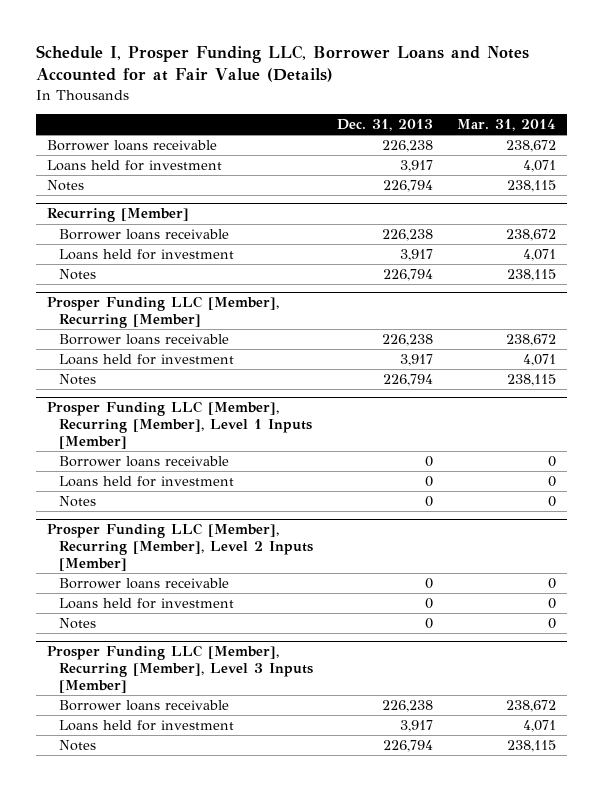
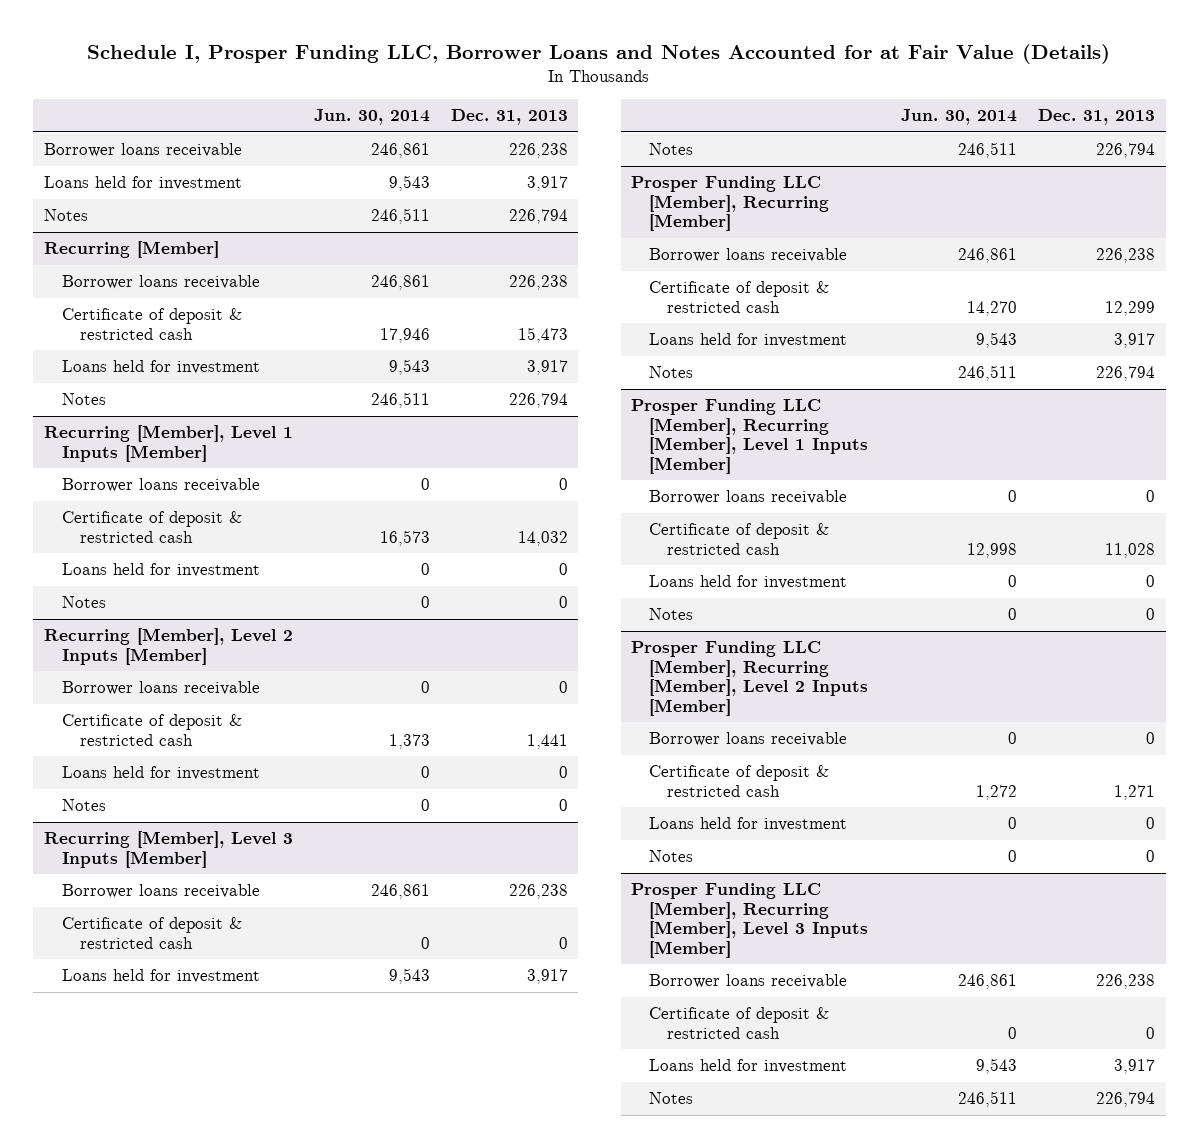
- | Dec. 31, 2013 | Mar. 31, 2014
+ | Jun. 30, 2014 | Dec. 31, 2013
@ Recurring [Member]
+ Certificate of deposit & restricted cash | 17,946 | 15,473
+ Recurring [Member], Level 1 Inputs [Member]
+ Borrower loans receivable | 0 | 0
+ Certificate of deposit & restricted cash | 16,573 | 14,032
+ Loans held for investment | 0 | 0
+ Notes | 0 | 0
+ Recurring [Member], Level 2 Inputs [Member]
+ Borrower loans receivable | 0 | 0
+ Certificate of deposit & restricted cash | 1,373 | 1,441
+ Loans held for investment | 0 | 0
+ Notes | 0 | 0
+ Recurring [Member], Level 3 Inputs [Member]
+ Borrower loans receivable | 246,861 | 226,238
+ Certificate of deposit & restricted cash | 0 | 0
+ Loans held for investment | 9,543 | 3,917
+ Notes | 246,511 | 226,794
@ Prosper Funding LLC [Member], Recurring [Member]
+ Certificate of deposit & restricted cash | 14,270 | 12,299
@ Prosper Funding LLC [Member], Recurring [Member], Level 1 Inputs [Member]
+ Certificate of deposit & restricted cash | 12,998 | 11,028
@ Prosper Funding LLC [Member], Recurring [Member], Level 2 Inputs [Member]
+ Certificate of deposit & restricted cash | 1,272 | 1,271
@ Prosper Funding LLC [Member], Recurring [Member], Level 3 Inputs [Member]
+ Certificate of deposit & restricted cash | 0 | 0

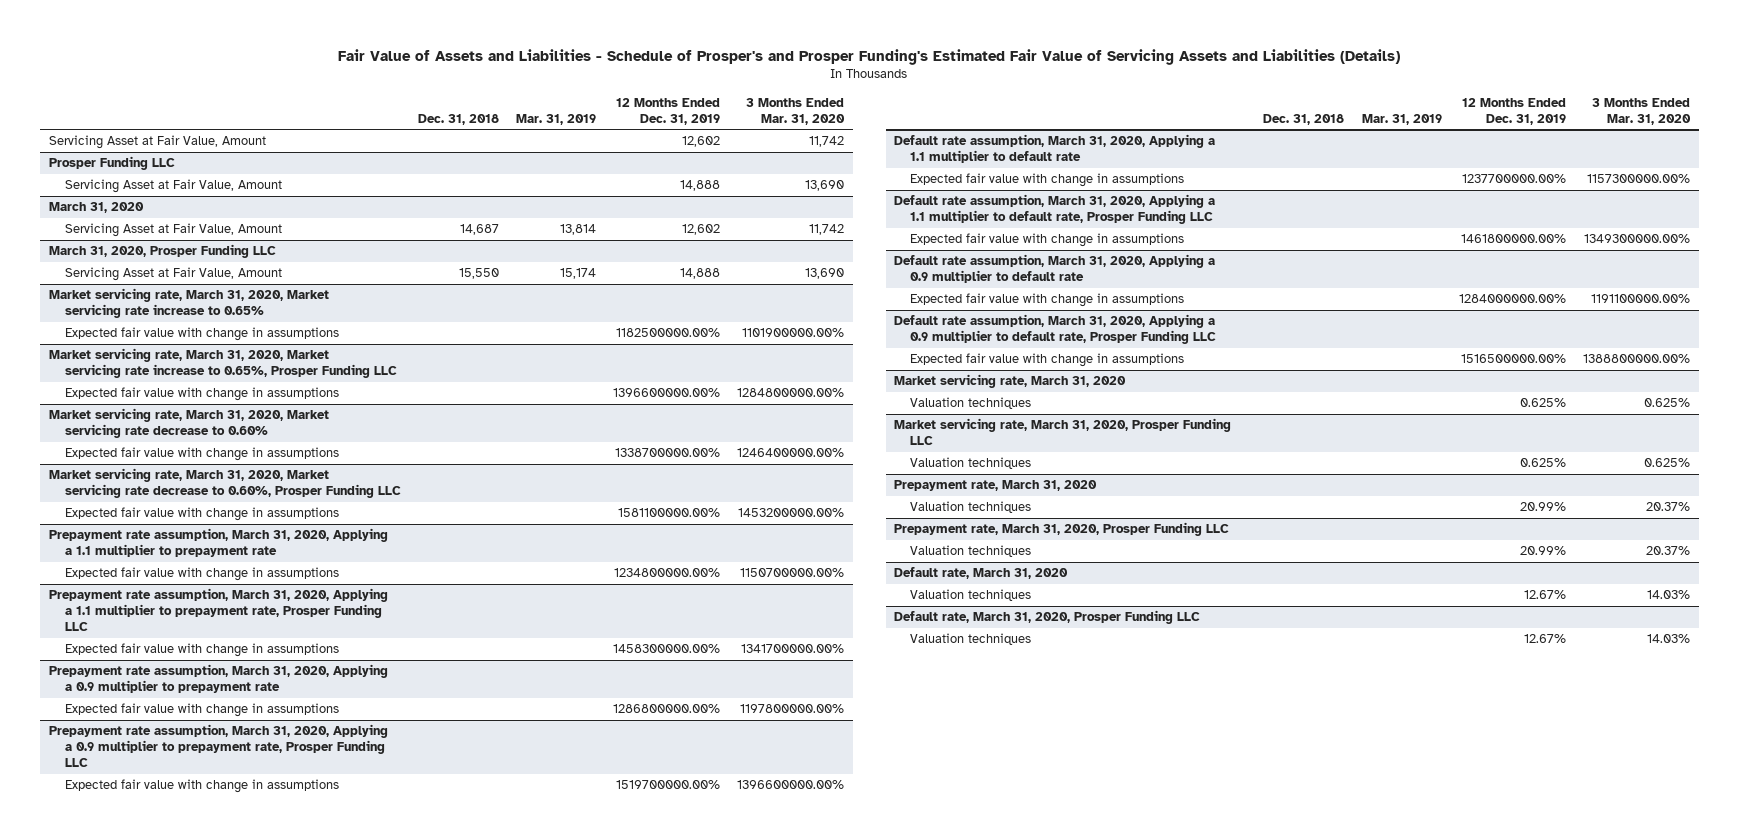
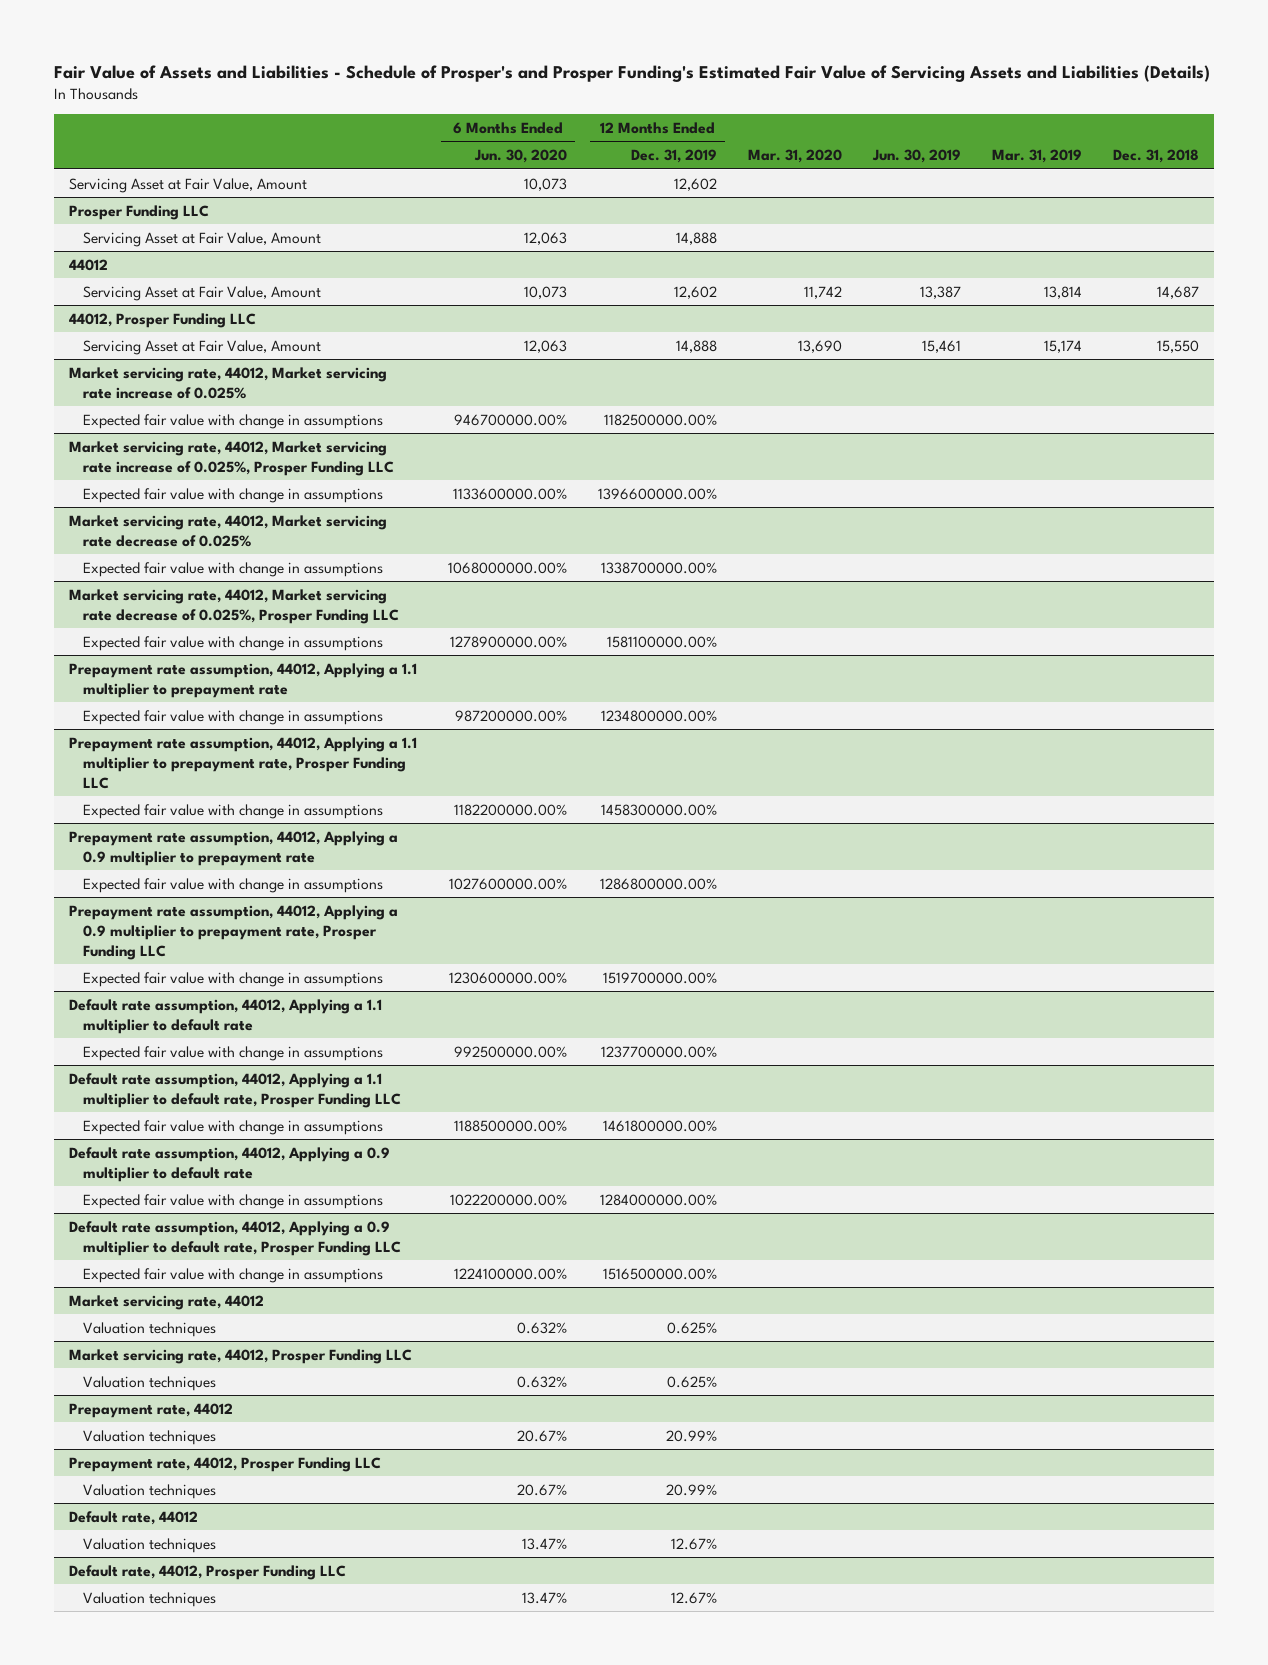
- | Dec. 31, 2018 | Mar. 31, 2019 | 12 Months Ended Dec. 31, 2019 | 3 Months Ended Mar. 31, 2020
+ | 6 Months Ended Jun. 30, 2020 | 12 Months Ended Dec. 31, 2019 | Mar. 31, 2020 | Jun. 30, 2019 | Mar. 31, 2019 | Dec. 31, 2018
- March 31, 2020
+ 44012
- March 31, 2020, Prosper Funding LLC
+ 44012, Prosper Funding LLC
- Market servicing rate, March 31, 2020, Market servicing rate increase to 0.65%
+ Market servicing rate, 44012, Market servicing rate increase of 0.025%
- Market servicing rate, March 31, 2020, Market servicing rate increase to 0.65%, Prosper Funding LLC
+ Market servicing rate, 44012, Market servicing rate increase of 0.025%, Prosper Funding LLC
- Market servicing rate, March 31, 2020, Market servicing rate decrease to 0.60%
+ Market servicing rate, 44012, Market servicing rate decrease of 0.025%
- Market servicing rate, March 31, 2020, Market servicing rate decrease to 0.60%, Prosper Funding LLC
+ Market servicing rate, 44012, Market servicing rate decrease of 0.025%, Prosper Funding LLC
- Prepayment rate assumption, March 31, 2020, Applying a 1.1 multiplier to prepayment rate
+ Prepayment rate assumption, 44012, Applying a 1.1 multiplier to prepayment rate
- Prepayment rate assumption, March 31, 2020, Applying a 1.1 multiplier to prepayment rate, Prosper Funding LLC
+ Prepayment rate assumption, 44012, Applying a 1.1 multiplier to prepayment rate, Prosper Funding LLC
- Prepayment rate assumption, March 31, 2020, Applying a 0.9 multiplier to prepayment rate
+ Prepayment rate assumption, 44012, Applying a 0.9 multiplier to prepayment rate
- Prepayment rate assumption, March 31, 2020, Applying a 0.9 multiplier to prepayment rate, Prosper Funding LLC
+ Prepayment rate assumption, 44012, Applying a 0.9 multiplier to prepayment rate, Prosper Funding LLC
- Default rate assumption, March 31, 2020, Applying a 1.1 multiplier to default rate
+ Default rate assumption, 44012, Applying a 1.1 multiplier to default rate
- Default rate assumption, March 31, 2020, Applying a 1.1 multiplier to default rate, Prosper Funding LLC
+ Default rate assumption, 44012, Applying a 1.1 multiplier to default rate, Prosper Funding LLC
- Default rate assumption, March 31, 2020, Applying a 0.9 multiplier to default rate
+ Default rate assumption, 44012, Applying a 0.9 multiplier to default rate
- Default rate assumption, March 31, 2020, Applying a 0.9 multiplier to default rate, Prosper Funding LLC
+ Default rate assumption, 44012, Applying a 0.9 multiplier to default rate, Prosper Funding LLC
- Market servicing rate, March 31, 2020
+ Market servicing rate, 44012
- Market servicing rate, March 31, 2020, Prosper Funding LLC
+ Market servicing rate, 44012, Prosper Funding LLC
- Prepayment rate, March 31, 2020
+ Prepayment rate, 44012
- Prepayment rate, March 31, 2020, Prosper Funding LLC
+ Prepayment rate, 44012, Prosper Funding LLC
- Default rate, March 31, 2020
+ Default rate, 44012
- Default rate, March 31, 2020, Prosper Funding LLC
+ Default rate, 44012, Prosper Funding LLC

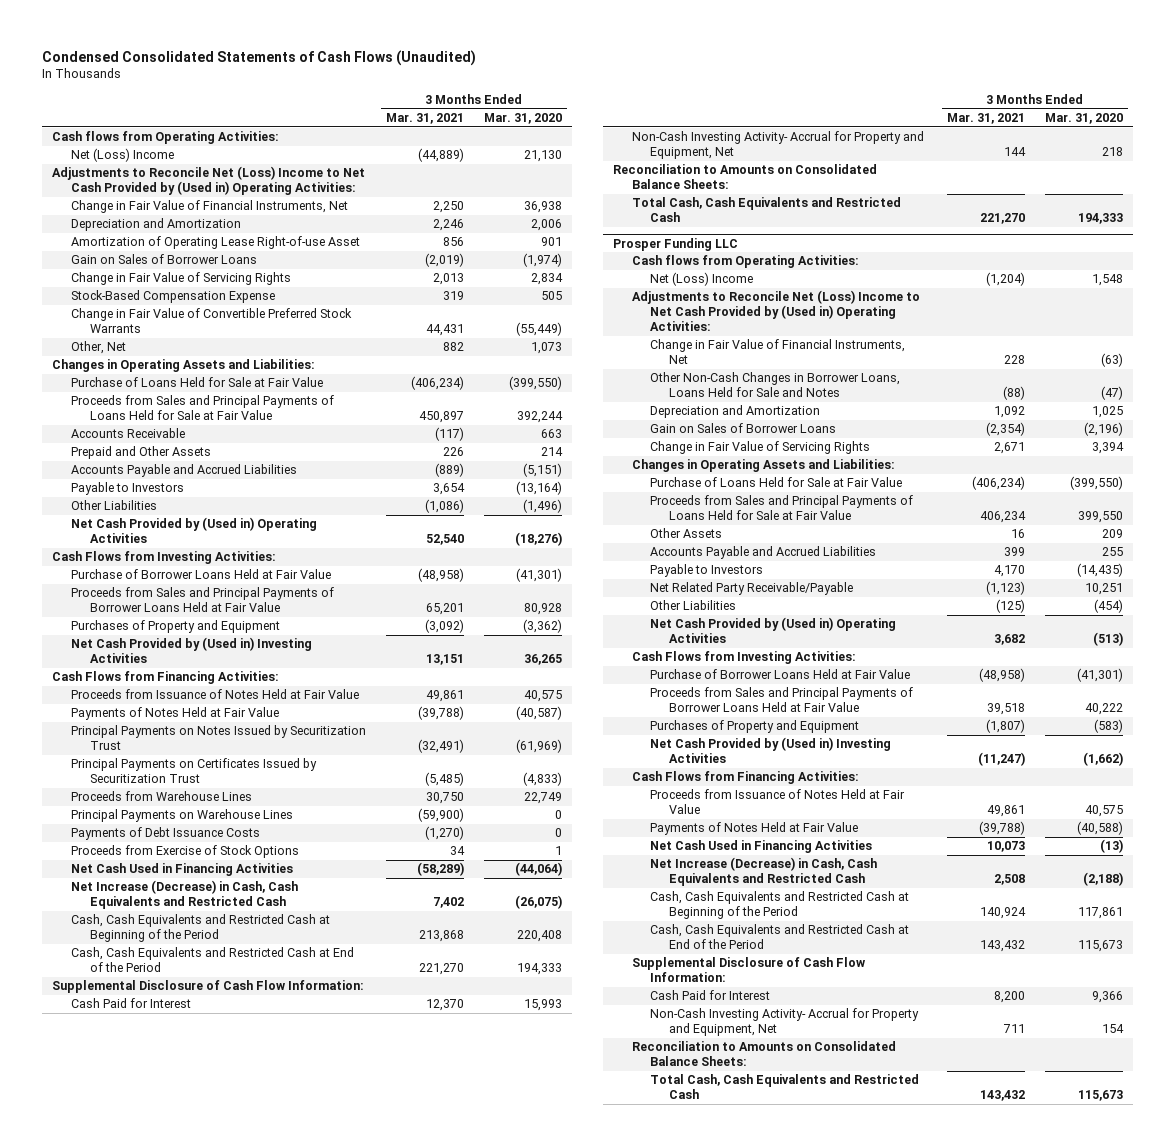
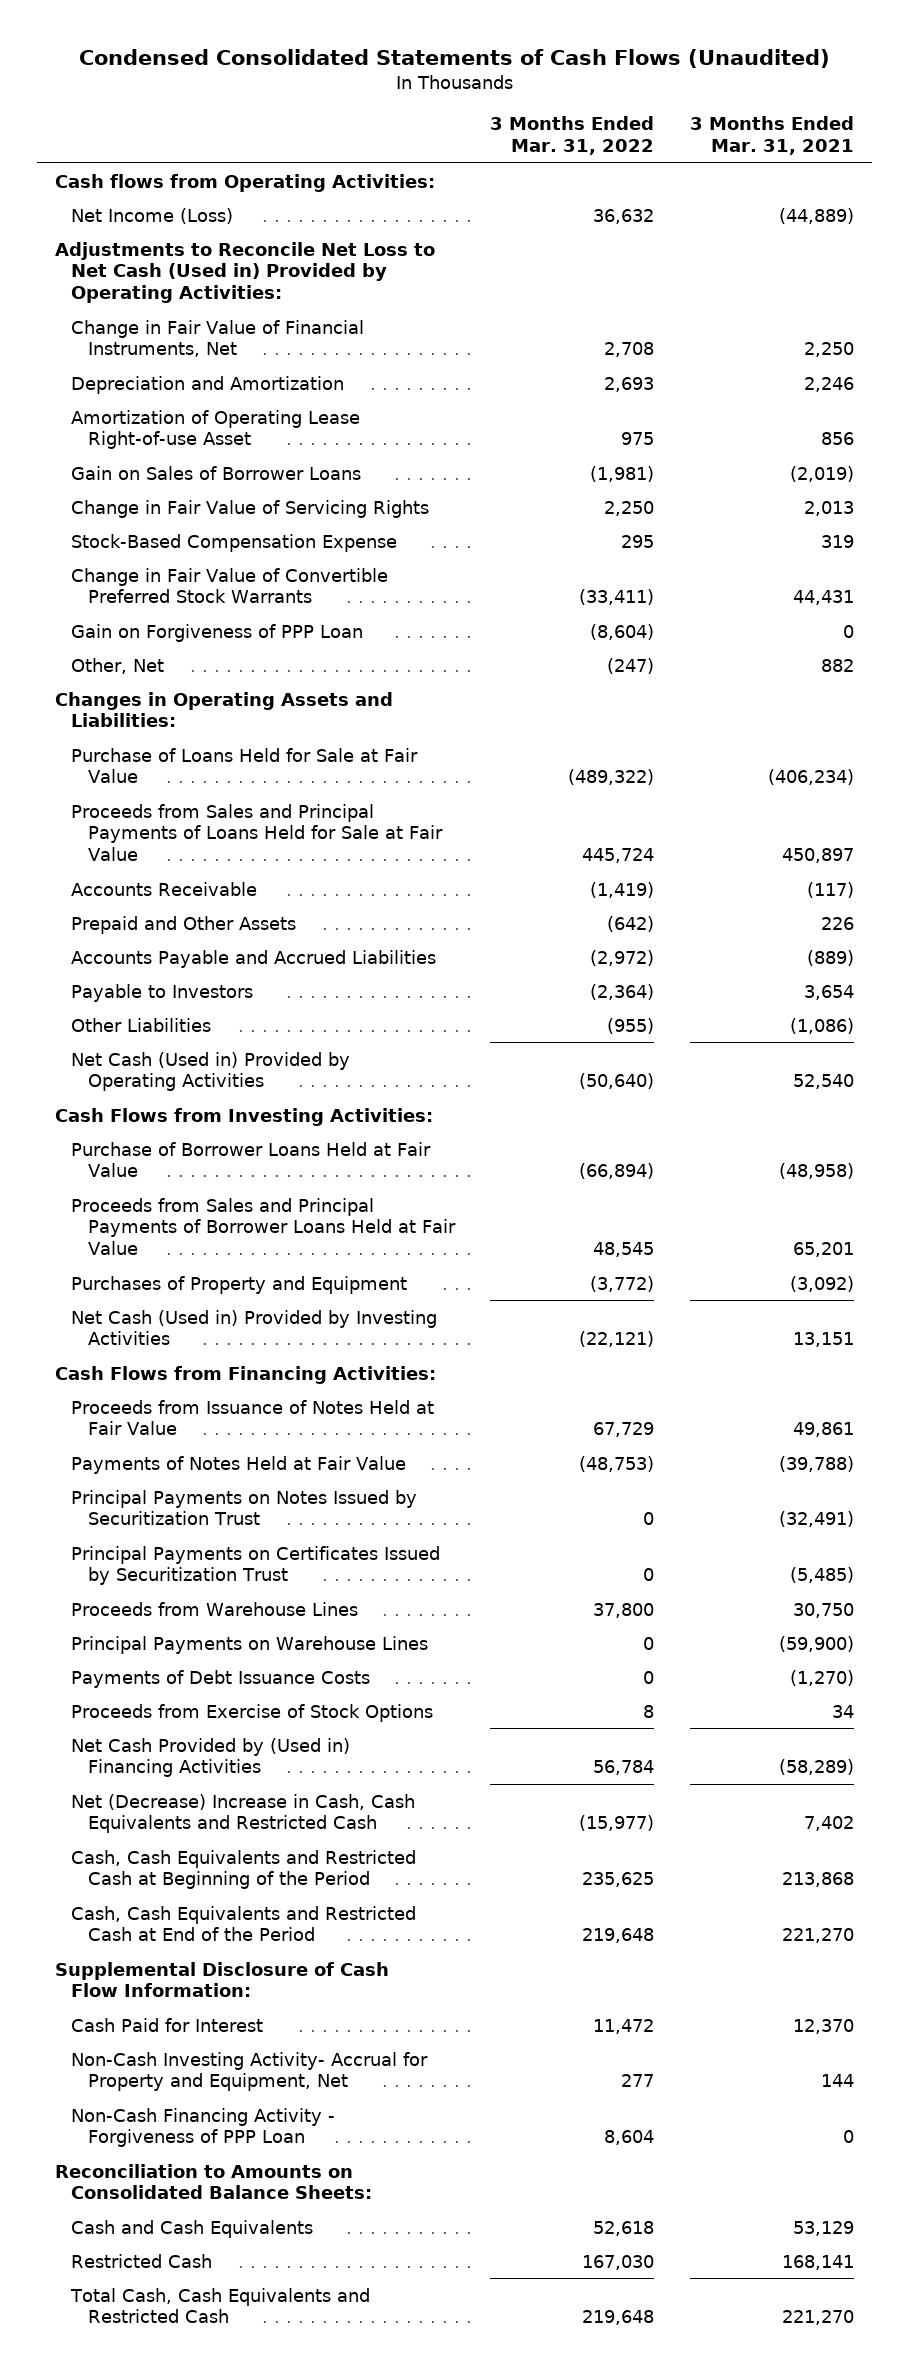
- | 3 Months Ended Mar. 31, 2021 | 3 Months Ended Mar. 31, 2020
+ | 3 Months Ended Mar. 31, 2022 | 3 Months Ended Mar. 31, 2021
- Net (Loss) Income | (44,889) | 21,130
- Adjustments to Reconcile Net (Loss) Income to Net Cash Provided by (Used in) Operating Activities:
+ Net Income (Loss) | 36,632 | (44,889)
+ Adjustments to Reconcile Net Loss to Net Cash (Used in) Provided by Operating Activities:
+ Gain on Forgiveness of PPP Loan | (8,604) | 0
- Net Cash Provided by (Used in) Operating Activities | 52,540 | (18,276)
+ Net Cash (Used in) Provided by Operating Activities | (50,640) | 52,540
- Net Cash Provided by (Used in) Investing Activities | 13,151 | 36,265
+ Net Cash (Used in) Provided by Investing Activities | (22,121) | 13,151
- Net Cash Used in Financing Activities | (58,289) | (44,064)
- Net Increase (Decrease) in Cash, Cash Equivalents and Restricted Cash | 7,402 | (26,075)
+ Net Cash Provided by (Used in) Financing Activities | 56,784 | (58,289)
+ Net (Decrease) Increase in Cash, Cash Equivalents and Restricted Cash | (15,977) | 7,402
+ Non-Cash Financing Activity - Forgiveness of PPP Loan | 8,604 | 0
+ Cash and Cash Equivalents | 52,618 | 53,129
+ Restricted Cash | 167,030 | 168,141
- Prosper Funding LLC
- Cash flows from Operating Activities:
- Net (Loss) Income | (1,204) | 1,548
- Adjustments to Reconcile Net (Loss) Income to Net Cash Provided by (Used in) Operating Activities:
- Change in Fair Value of Financial Instruments, Net | 228 | (63)
- Other Non-Cash Changes in Borrower Loans, Loans Held for Sale and Notes | (88) | (47)
- Depreciation and Amortization | 1,092 | 1,025
- Gain on Sales of Borrower Loans | (2,354) | (2,196)
- Change in Fair Value of Servicing Rights | 2,671 | 3,394
- Changes in Operating Assets and Liabilities:
- Purchase of Loans Held for Sale at Fair Value | (406,234) | (399,550)
- Proceeds from Sales and Principal Payments of Loans Held for Sale at Fair Value | 406,234 | 399,550
- Other Assets | 16 | 209
- Accounts Payable and Accrued Liabilities | 399 | 255
- Payable to Investors | 4,170 | (14,435)
- Net Related Party Receivable/Payable | (1,123) | 10,251
- Other Liabilities | (125) | (454)
- Net Cash Provided by (Used in) Operating Activities | 3,682 | (513)
- Cash Flows from Investing Activities:
- Purchase of Borrower Loans Held at Fair Value | (48,958) | (41,301)
- Proceeds from Sales and Principal Payments of Borrower Loans Held at Fair Value | 39,518 | 40,222
- Purchases of Property and Equipment | (1,807) | (583)
- Net Cash Provided by (Used in) Investing Activities | (11,247) | (1,662)
- Cash Flows from Financing Activities:
- Proceeds from Issuance of Notes Held at Fair Value | 49,861 | 40,575
- Payments of Notes Held at Fair Value | (39,788) | (40,588)
- Net Cash Used in Financing Activities | 10,073 | (13)
- Net Increase (Decrease) in Cash, Cash Equivalents and Restricted Cash | 2,508 | (2,188)
- Cash, Cash Equivalents and Restricted Cash at Beginning of the Period | 140,924 | 117,861
- Cash, Cash Equivalents and Restricted Cash at End of the Period | 143,432 | 115,673
- Supplemental Disclosure of Cash Flow Information:
- Cash Paid for Interest | 8,200 | 9,366
- Non-Cash Investing Activity- Accrual for Property and Equipment, Net | 711 | 154
- Reconciliation to Amounts on Consolidated Balance Sheets:
- Total Cash, Cash Equivalents and Restricted Cash | 143,432 | 115,673

